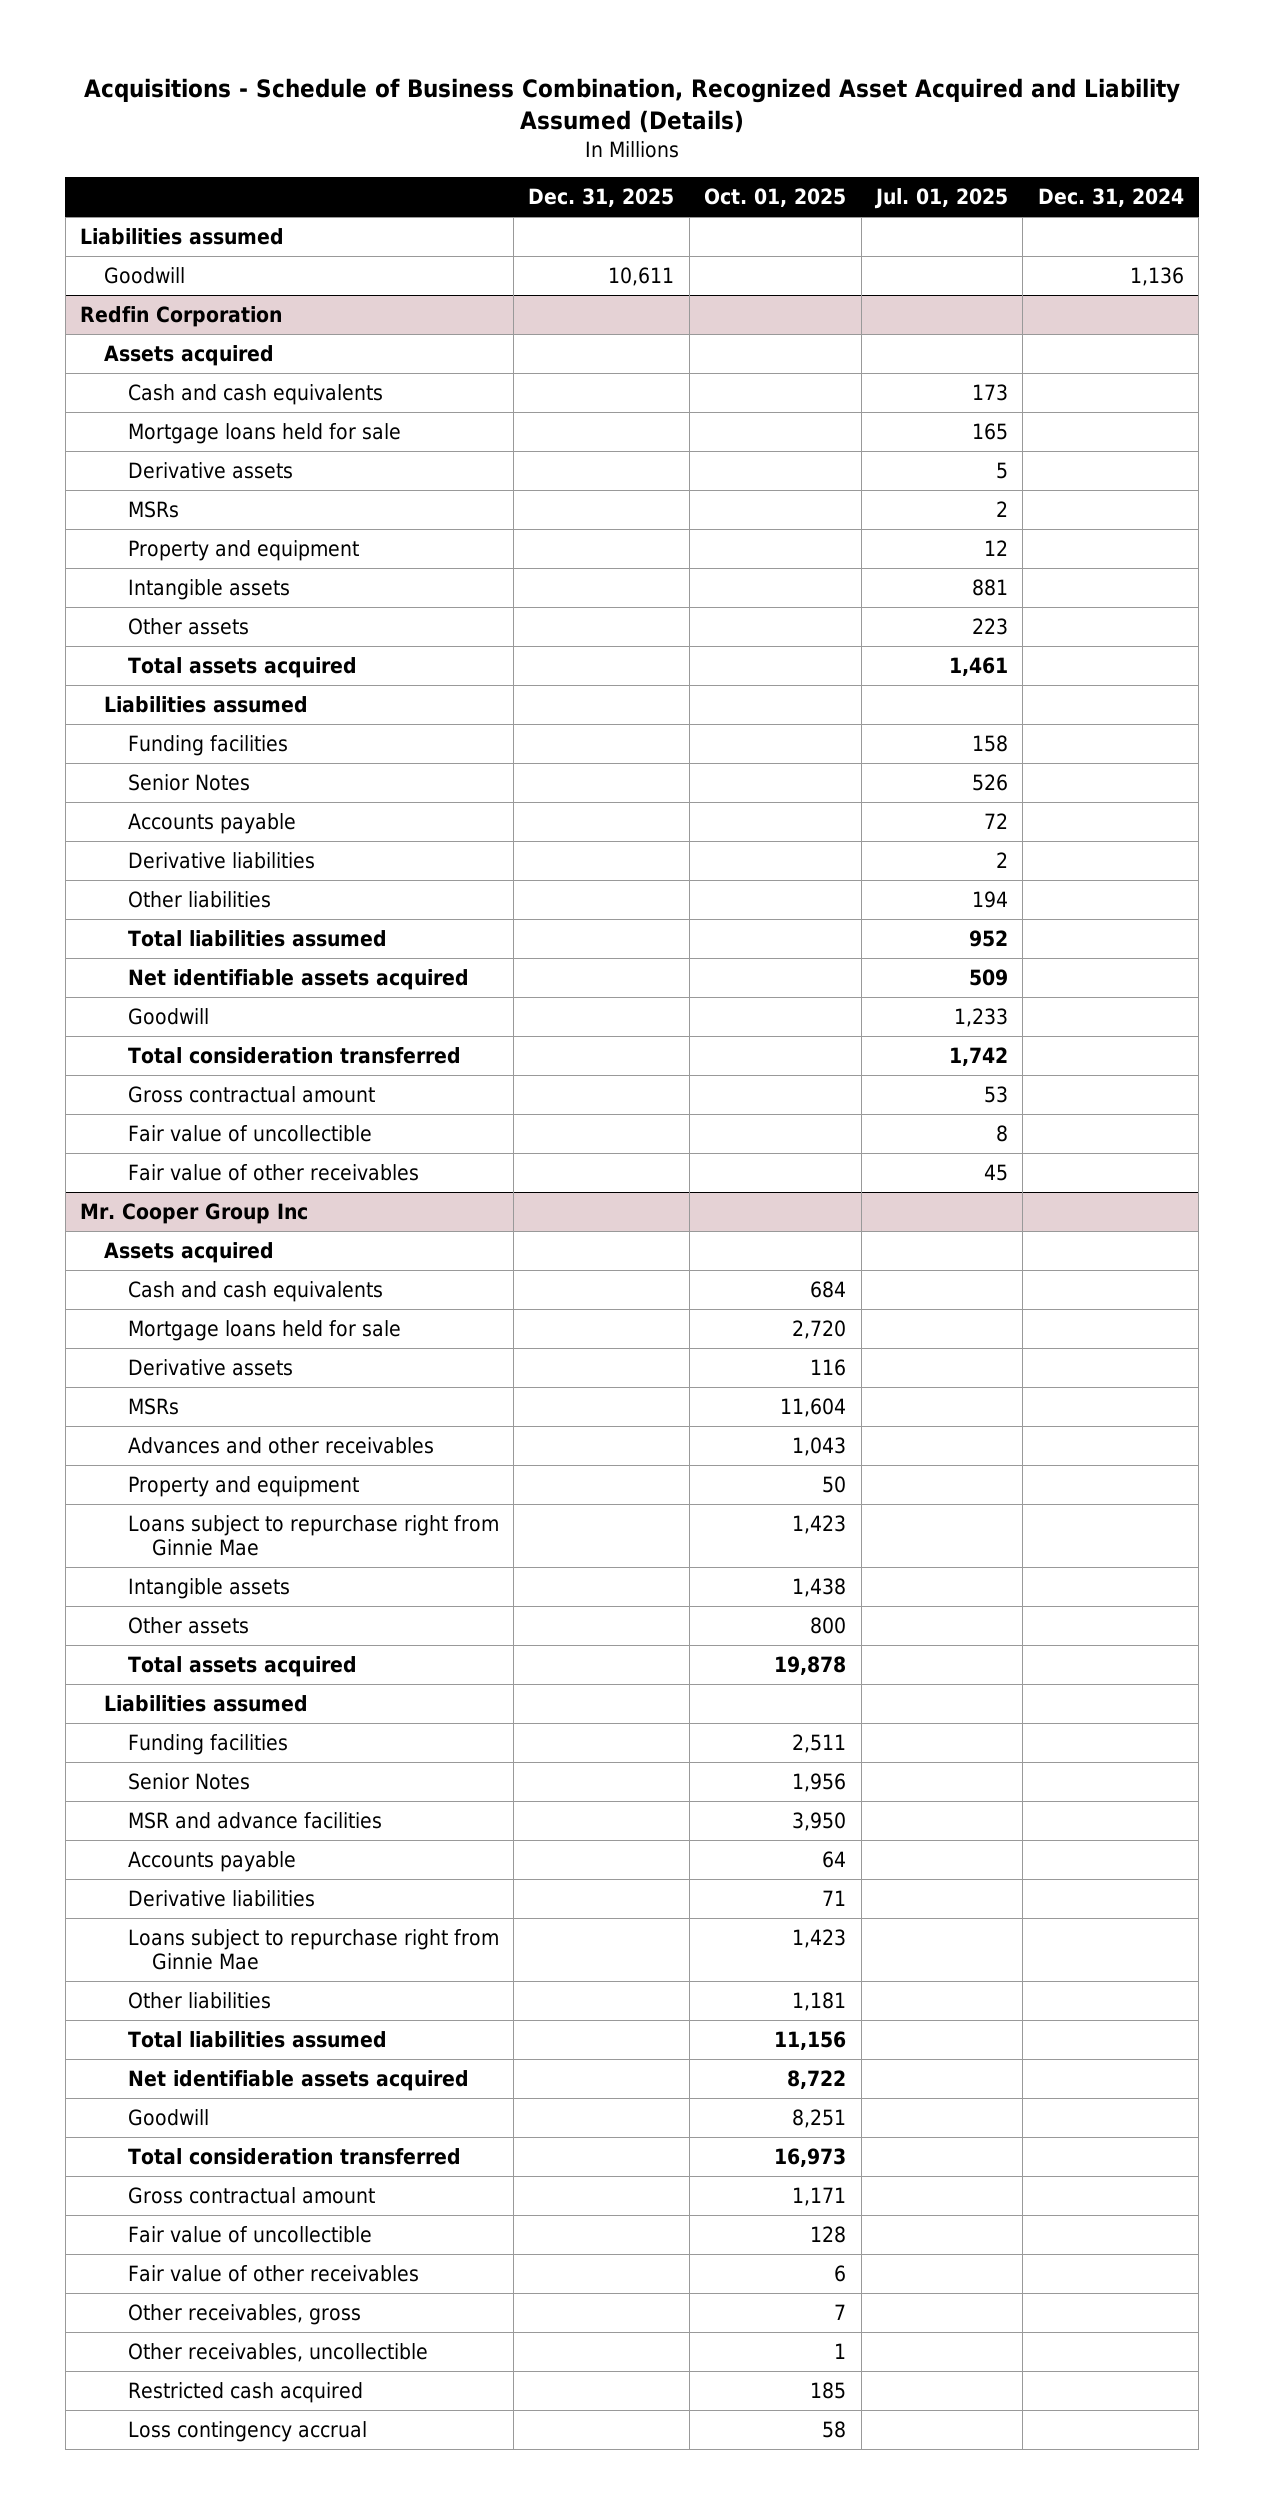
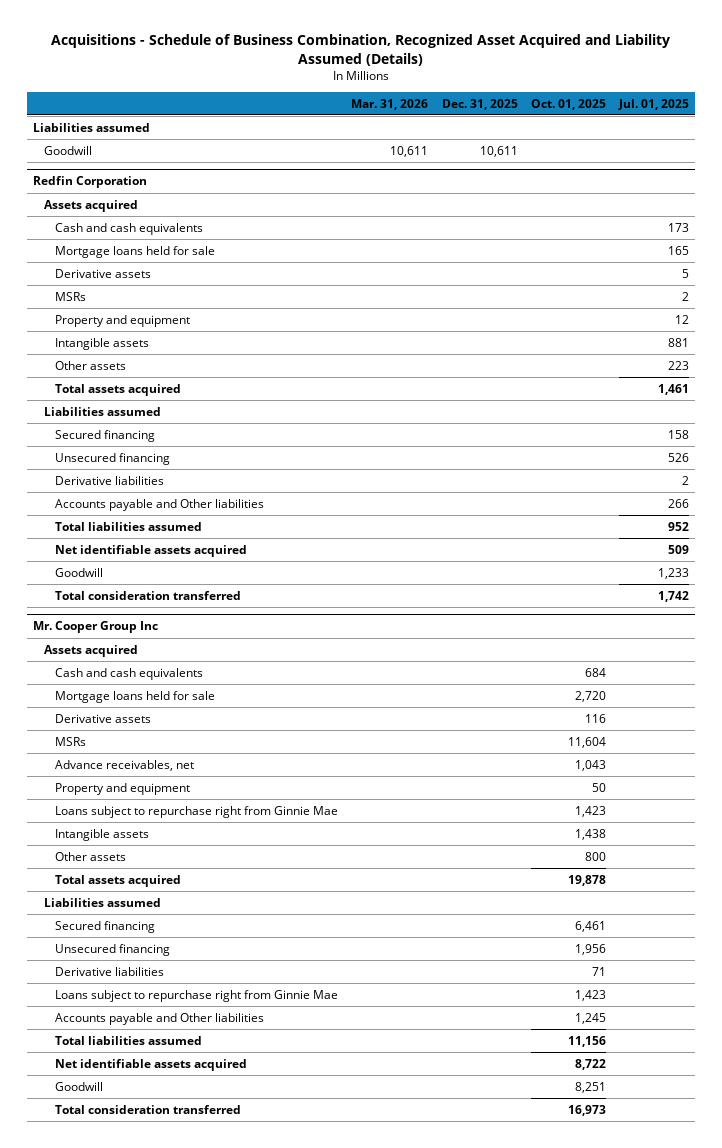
- | Dec. 31, 2025 | Oct. 01, 2025 | Jul. 01, 2025 | Dec. 31, 2024
+ | Mar. 31, 2026 | Dec. 31, 2025 | Oct. 01, 2025 | Jul. 01, 2025
@ Redfin Corporation
- Funding facilities | | | 158 |
- Senior Notes | | | 526 |
- Accounts payable | | | 72 |
+ Secured financing | | | | 158
+ Unsecured financing | | | | 526
- Other liabilities | | | 194 |
+ Accounts payable and Other liabilities | | | | 266
- Gross contractual amount | | | 53 |
- Fair value of uncollectible | | | 8 |
- Fair value of other receivables | | | 45 |
@ Mr. Cooper Group Inc
- Advances and other receivables | | 1,043 | |
+ Advance receivables, net | | | 1,043 |
- Funding facilities | | 2,511 | |
- Senior Notes | | 1,956 | |
- MSR and advance facilities | | 3,950 | |
- Accounts payable | | 64 | |
+ Secured financing | | | 6,461 |
+ Unsecured financing | | | 1,956 |
- Other liabilities | | 1,181 | |
+ Accounts payable and Other liabilities | | | 1,245 |
- Gross contractual amount | | 1,171 | |
- Fair value of uncollectible | | 128 | |
- Fair value of other receivables | | 6 | |
- Other receivables, gross | | 7 | |
- Other receivables, uncollectible | | 1 | |
- Restricted cash acquired | | 185 | |
- Loss contingency accrual | | 58 | |

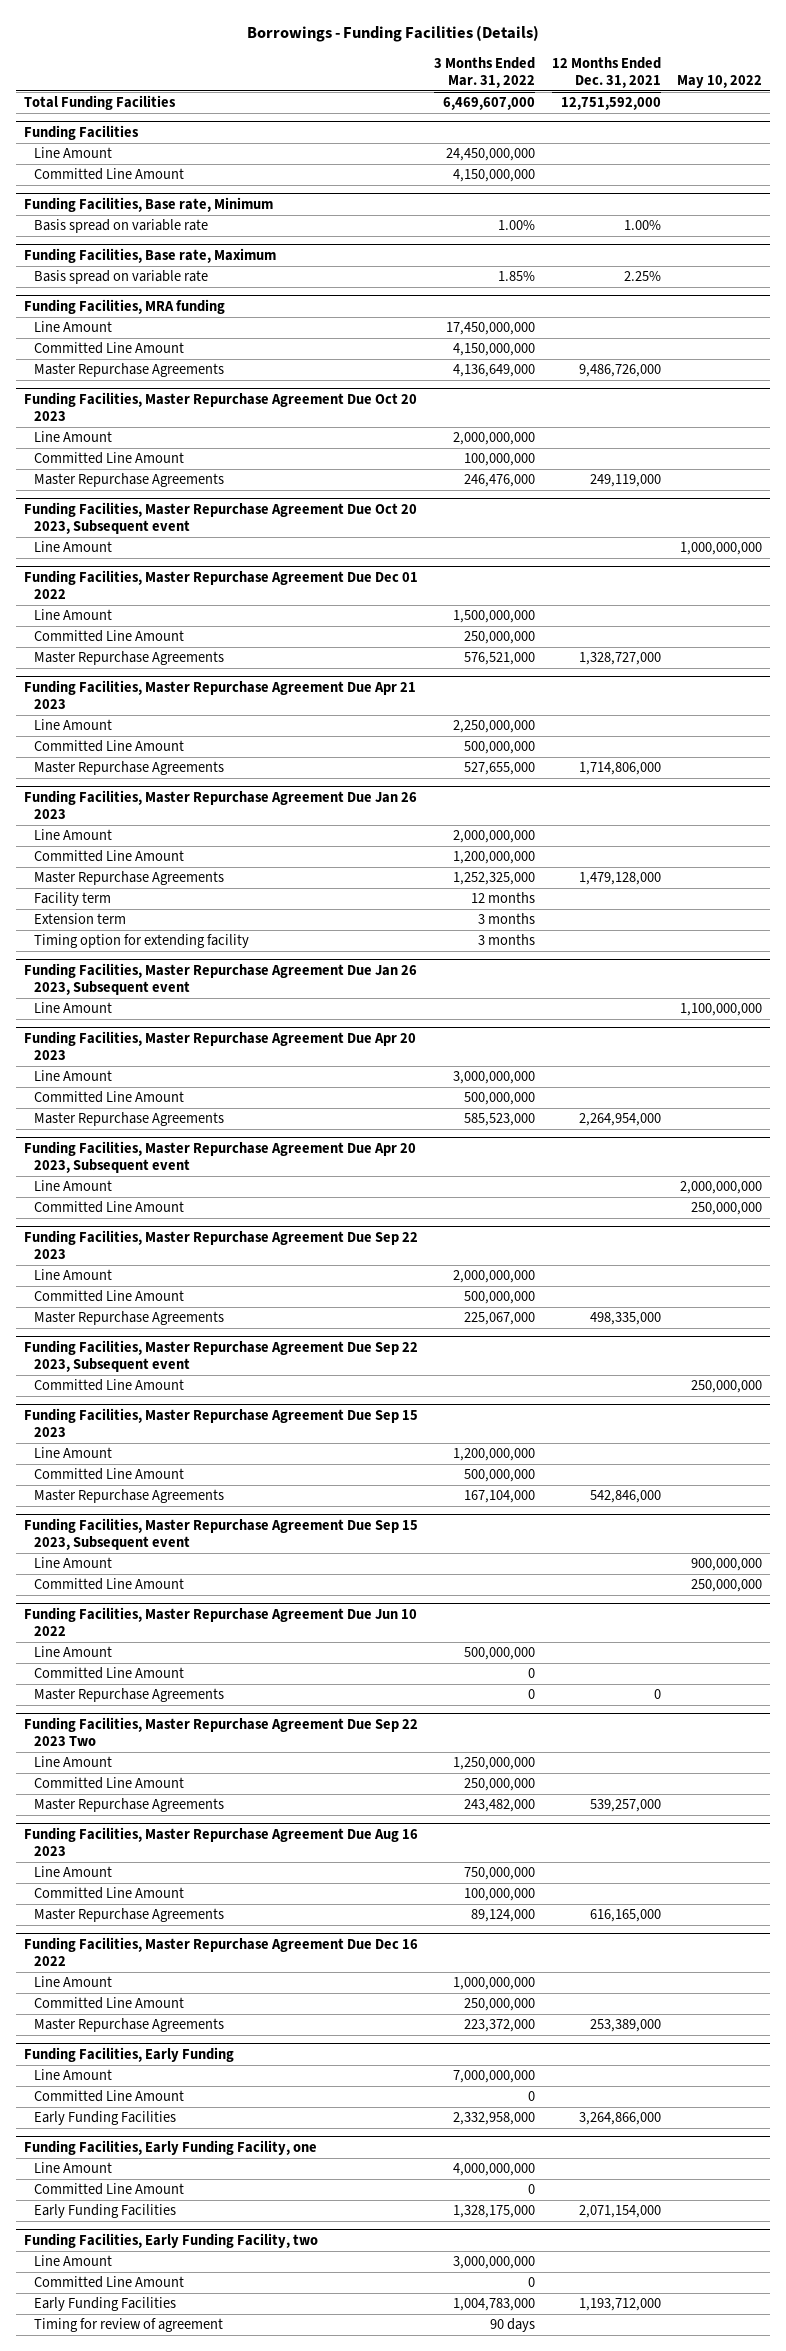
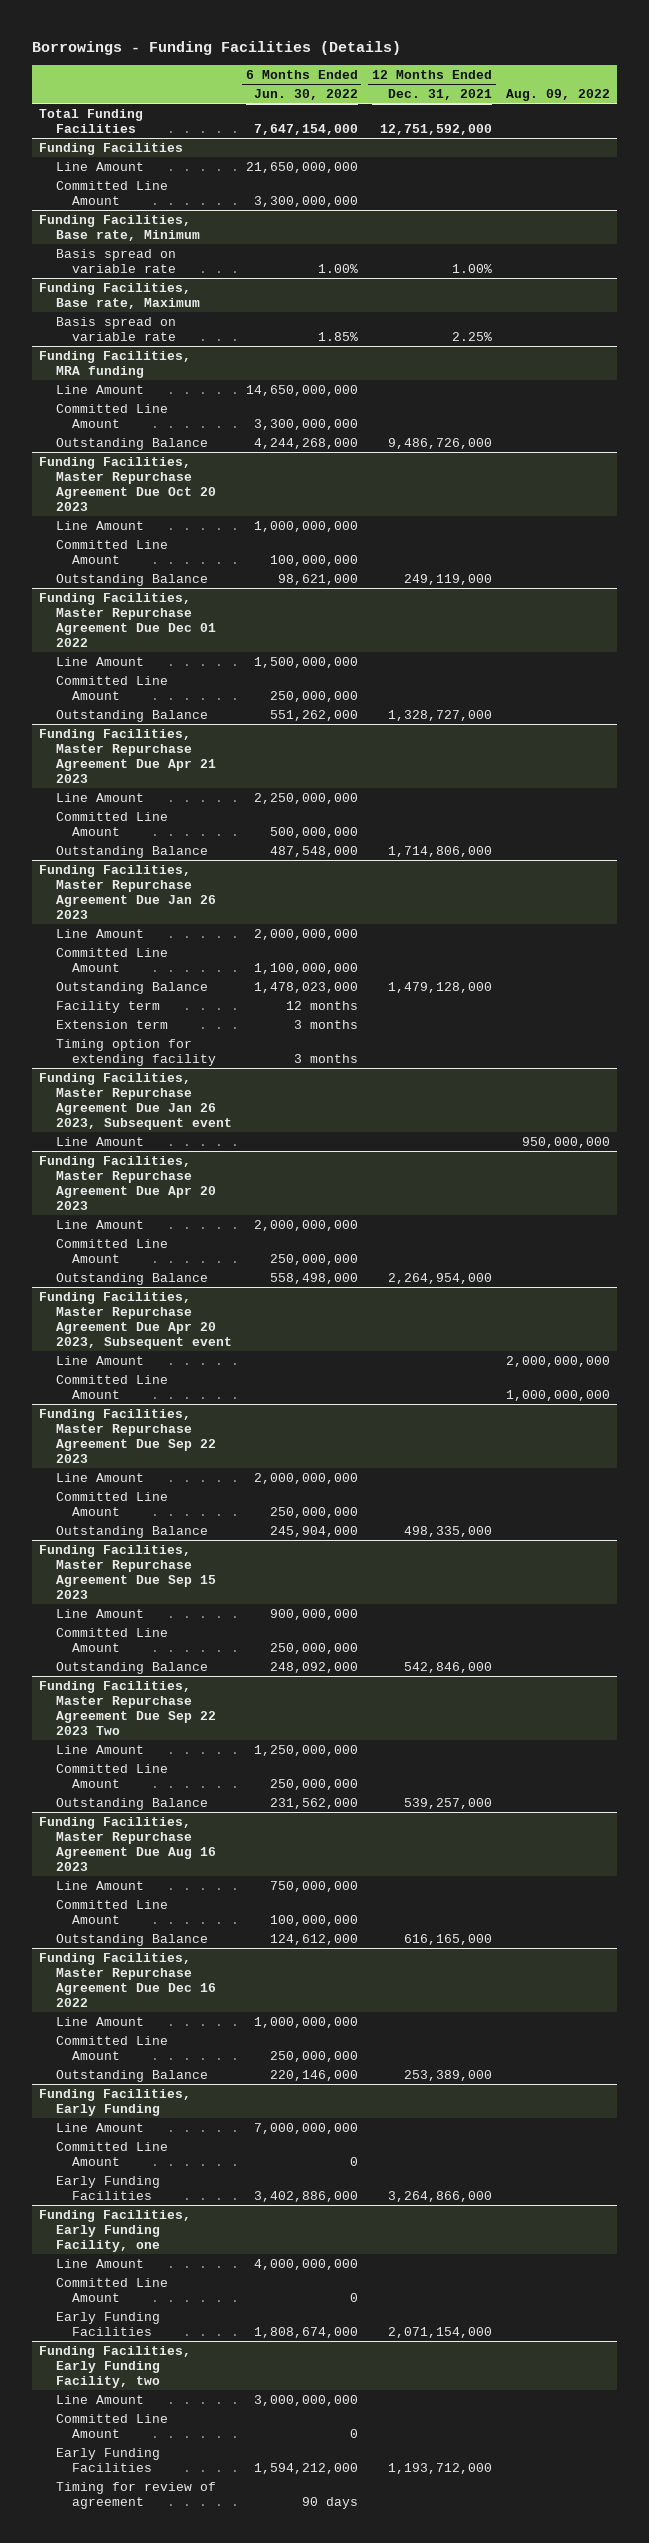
- | 3 Months Ended Mar. 31, 2022 | 12 Months Ended Dec. 31, 2021 | May 10, 2022
+ | 6 Months Ended Jun. 30, 2022 | 12 Months Ended Dec. 31, 2021 | Aug. 09, 2022
@ Funding Facilities, MRA funding
- Master Repurchase Agreements | 4,136,649,000 | 9,486,726,000 |
+ Outstanding Balance | 4,244,268,000 | 9,486,726,000 |
@ Funding Facilities, Master Repurchase Agreement Due Oct 20 2023
- Master Repurchase Agreements | 246,476,000 | 249,119,000 |
- Funding Facilities, Master Repurchase Agreement Due Oct 20 2023, Subsequent event
- Line Amount | | | 1,000,000,000
@ Funding Facilities, Master Repurchase Agreement Due Oct 20 2023
+ Outstanding Balance | 98,621,000 | 249,119,000 |
@ Funding Facilities, Master Repurchase Agreement Due Dec 01 2022
- Master Repurchase Agreements | 576,521,000 | 1,328,727,000 |
+ Outstanding Balance | 551,262,000 | 1,328,727,000 |
@ Funding Facilities, Master Repurchase Agreement Due Apr 21 2023
- Master Repurchase Agreements | 527,655,000 | 1,714,806,000 |
+ Outstanding Balance | 487,548,000 | 1,714,806,000 |
@ Funding Facilities, Master Repurchase Agreement Due Jan 26 2023
- Master Repurchase Agreements | 1,252,325,000 | 1,479,128,000 |
+ Outstanding Balance | 1,478,023,000 | 1,479,128,000 |
@ Funding Facilities, Master Repurchase Agreement Due Apr 20 2023
- Master Repurchase Agreements | 585,523,000 | 2,264,954,000 |
+ Outstanding Balance | 558,498,000 | 2,264,954,000 |
@ Funding Facilities, Master Repurchase Agreement Due Sep 22 2023
- Master Repurchase Agreements | 225,067,000 | 498,335,000 |
- Funding Facilities, Master Repurchase Agreement Due Sep 22 2023, Subsequent event
- Committed Line Amount | | | 250,000,000
@ Funding Facilities, Master Repurchase Agreement Due Sep 22 2023
+ Outstanding Balance | 245,904,000 | 498,335,000 |
@ Funding Facilities, Master Repurchase Agreement Due Sep 15 2023
- Master Repurchase Agreements | 167,104,000 | 542,846,000 |
- Funding Facilities, Master Repurchase Agreement Due Sep 15 2023, Subsequent event
- Line Amount | | | 900,000,000
- Committed Line Amount | | | 250,000,000
- Funding Facilities, Master Repurchase Agreement Due Jun 10 2022
- Line Amount | 500,000,000 | |
- Committed Line Amount | 0 | |
- Master Repurchase Agreements | 0 | 0 |
@ Funding Facilities, Master Repurchase Agreement Due Sep 15 2023
+ Outstanding Balance | 248,092,000 | 542,846,000 |
@ Funding Facilities, Master Repurchase Agreement Due Sep 22 2023 Two
- Master Repurchase Agreements | 243,482,000 | 539,257,000 |
+ Outstanding Balance | 231,562,000 | 539,257,000 |
@ Funding Facilities, Master Repurchase Agreement Due Aug 16 2023
- Master Repurchase Agreements | 89,124,000 | 616,165,000 |
+ Outstanding Balance | 124,612,000 | 616,165,000 |
@ Funding Facilities, Master Repurchase Agreement Due Dec 16 2022
- Master Repurchase Agreements | 223,372,000 | 253,389,000 |
+ Outstanding Balance | 220,146,000 | 253,389,000 |

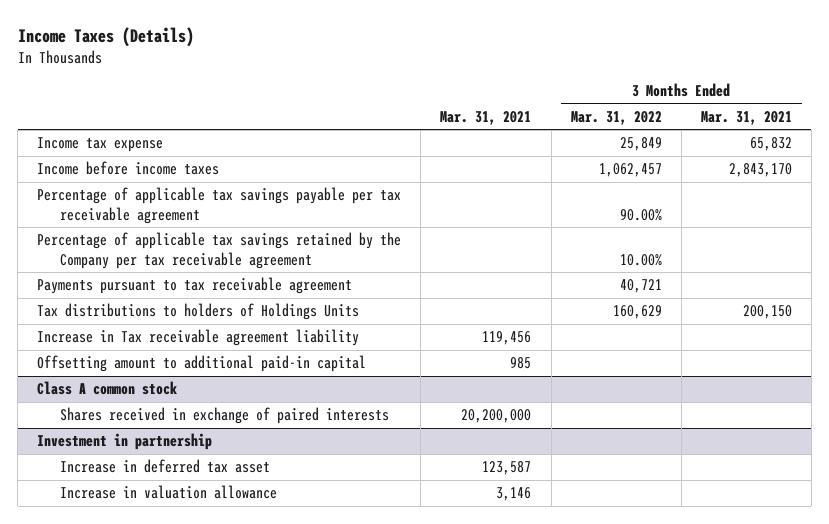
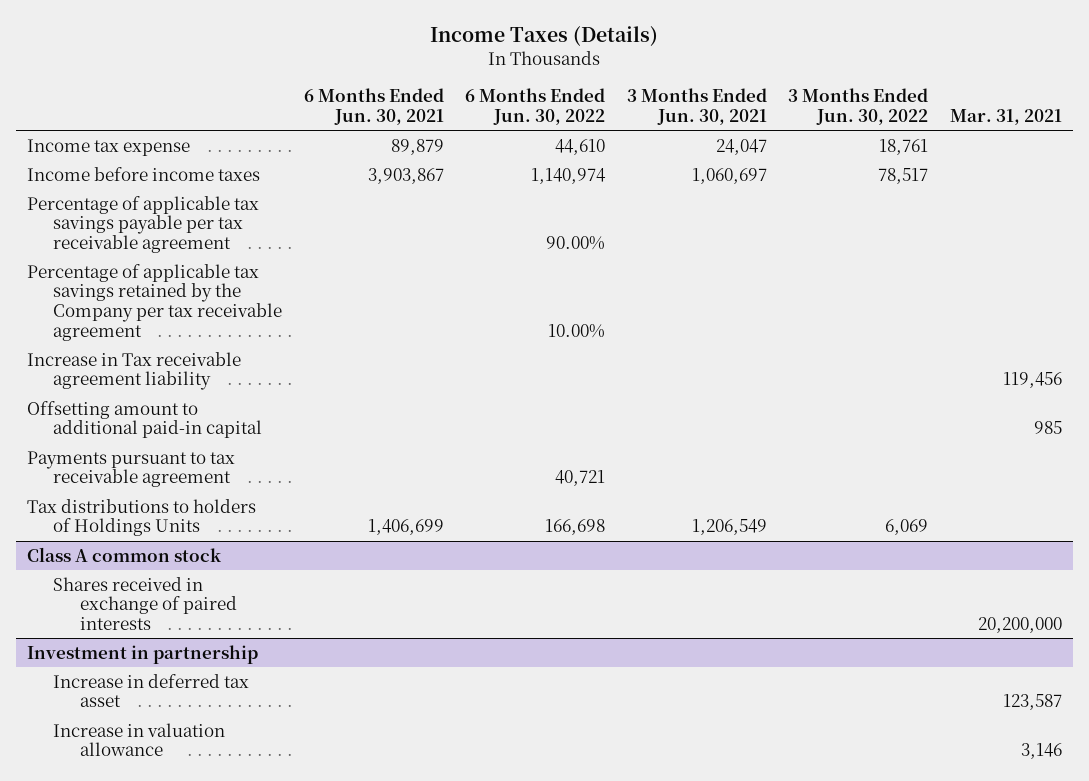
- | Mar. 31, 2021 | 3 Months Ended Mar. 31, 2022 | 3 Months Ended Mar. 31, 2021
+ | 6 Months Ended Jun. 30, 2021 | 6 Months Ended Jun. 30, 2022 | 3 Months Ended Jun. 30, 2021 | 3 Months Ended Jun. 30, 2022 | Mar. 31, 2021
moved down: Payments pursuant to tax receivable agreement | | 40,721 | | |
moved down: Tax distributions to holders of Holdings Units | 1,406,699 | 166,698 | 1,206,549 | 6,069 |

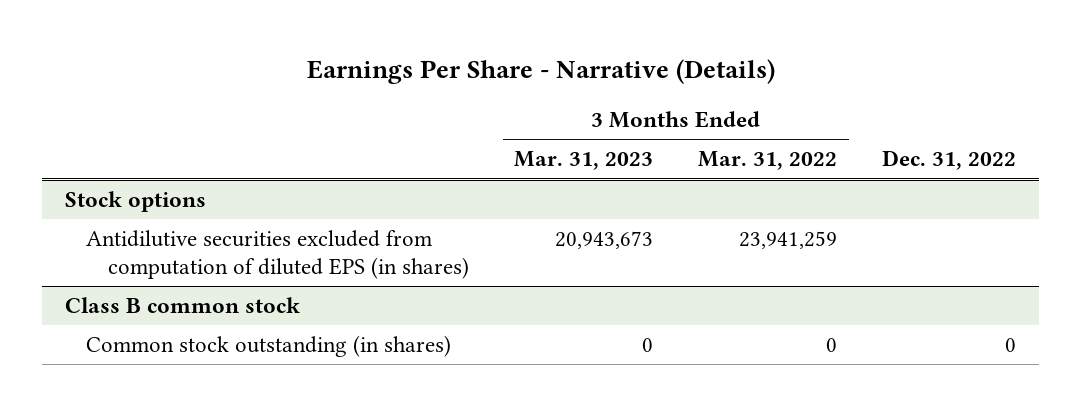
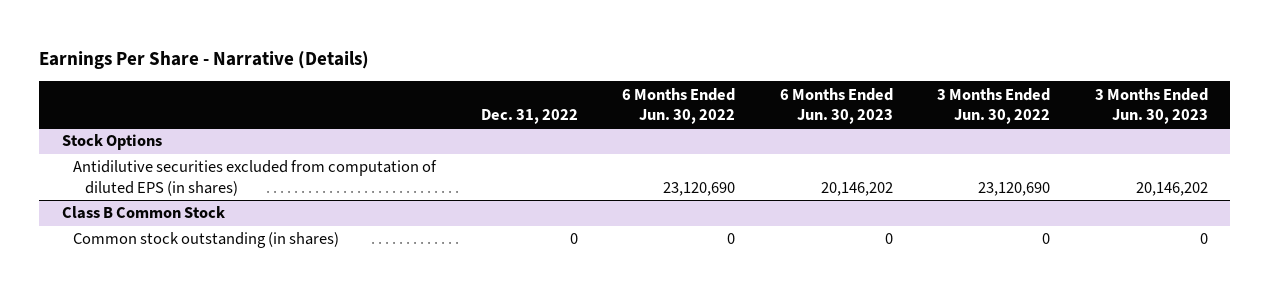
- | 3 Months Ended Mar. 31, 2023 | 3 Months Ended Mar. 31, 2022 | Dec. 31, 2022
+ | Dec. 31, 2022 | 6 Months Ended Jun. 30, 2022 | 6 Months Ended Jun. 30, 2023 | 3 Months Ended Jun. 30, 2022 | 3 Months Ended Jun. 30, 2023
- Stock options
+ Stock Options
- Class B common stock
+ Class B Common Stock

